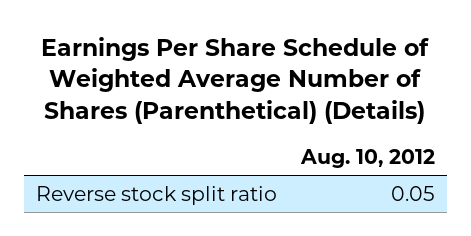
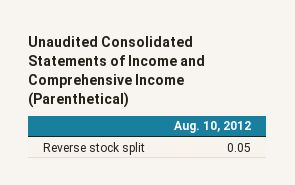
- Earnings Per Share Schedule of Weighted Average Number of Shares (Parenthetical) (Details)
+ Unaudited Consolidated Statements of Income and Comprehensive Income (Parenthetical)
- Reverse stock split ratio | 0.05
+ Reverse stock split | 0.05

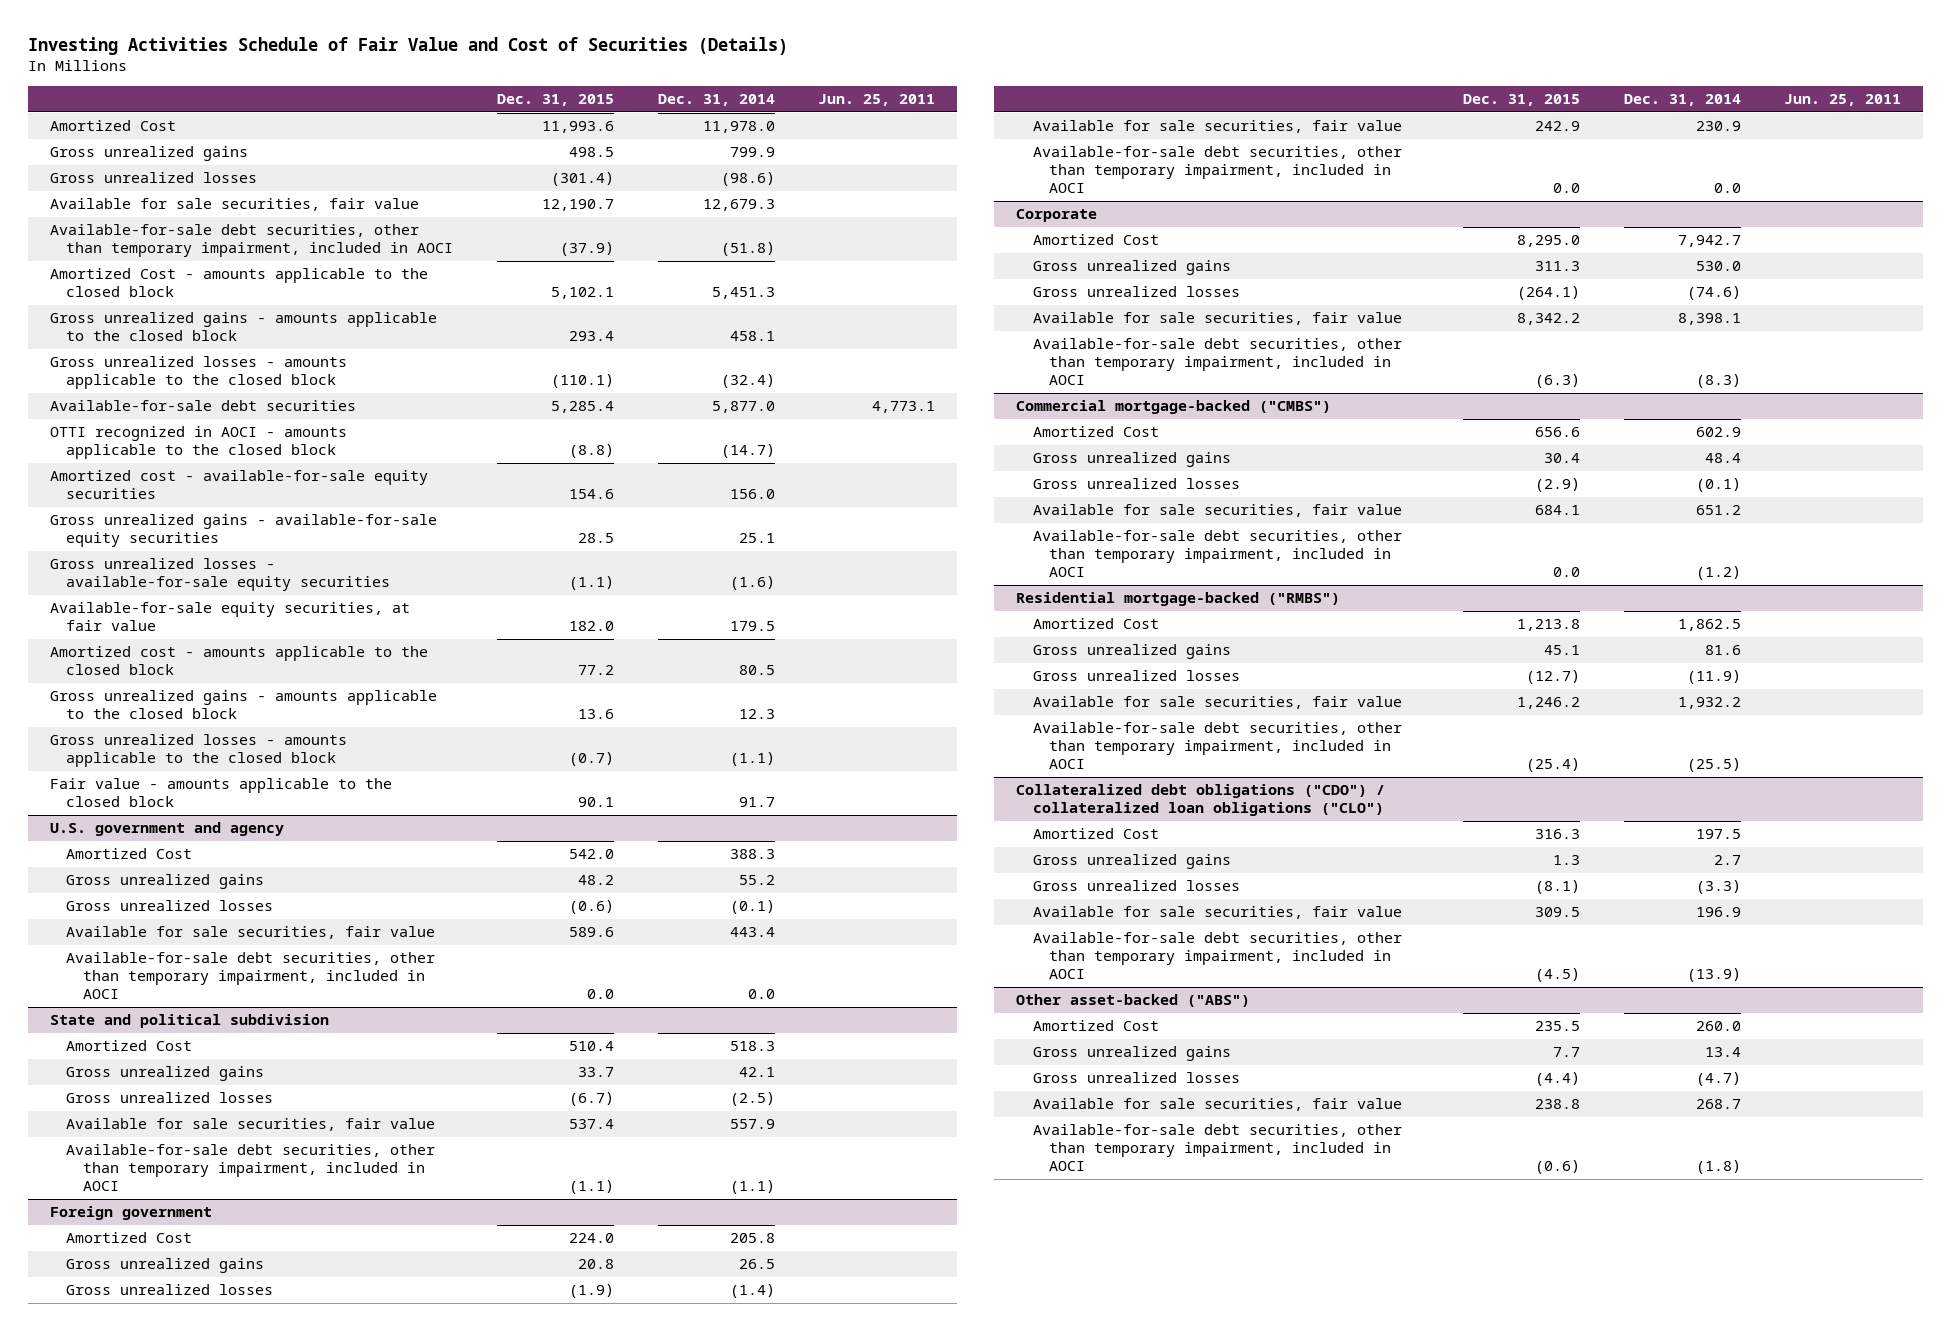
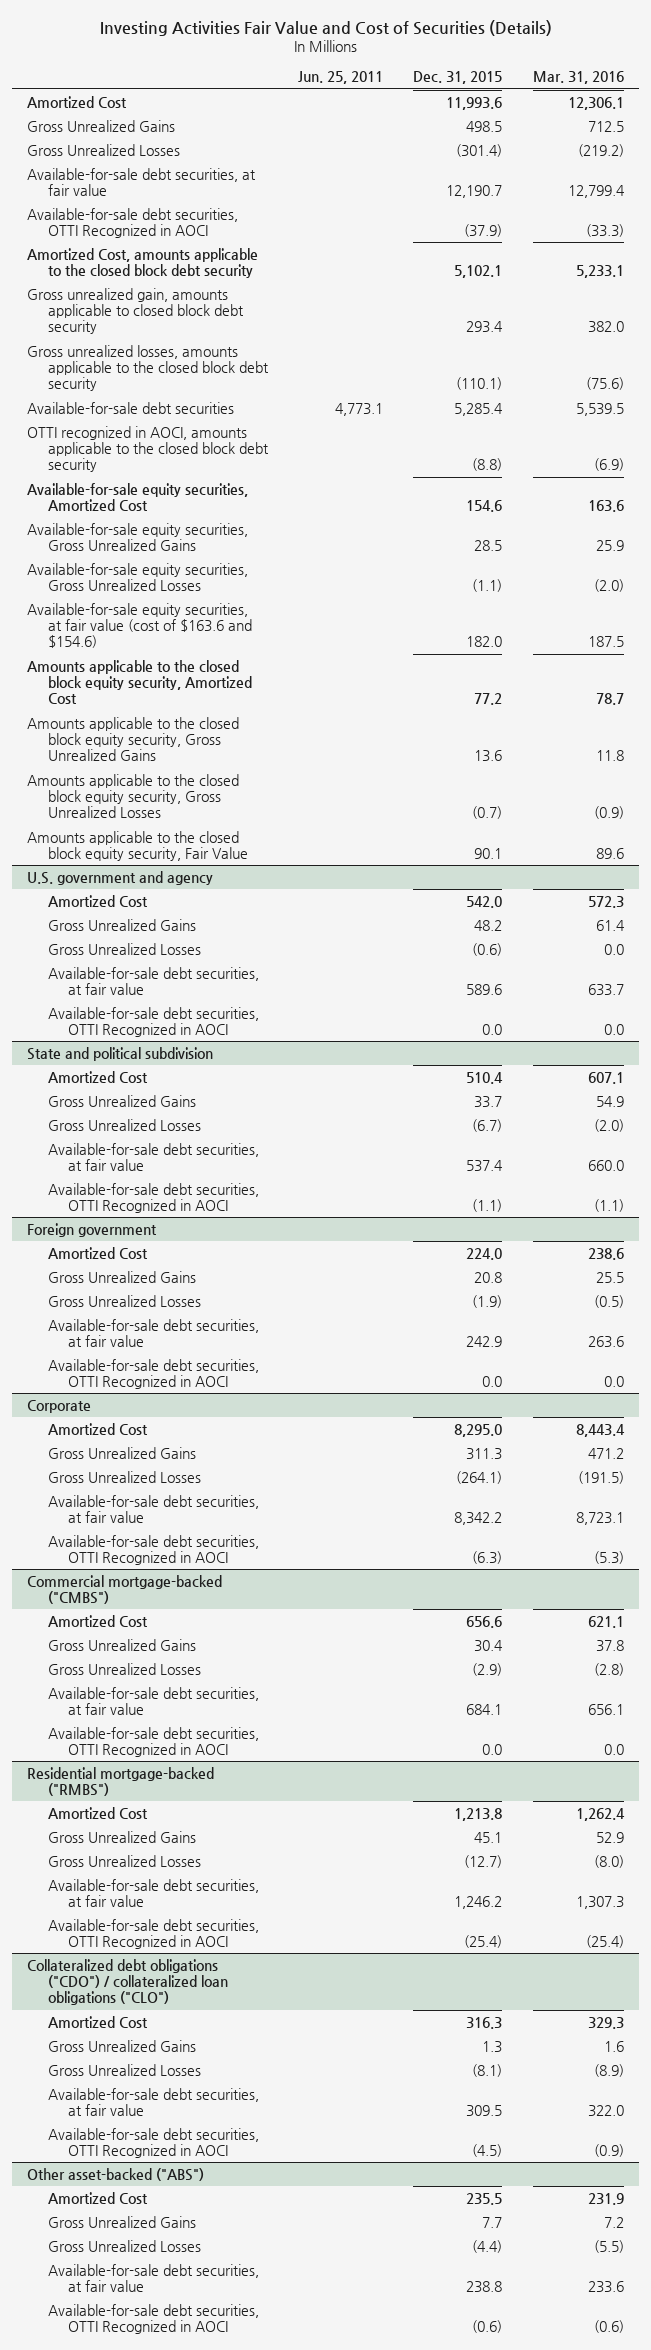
- Investing Activities Schedule of Fair Value and Cost of Securities (Details)
+ Investing Activities Fair Value and Cost of Securities (Details)
- | Dec. 31, 2015 | Dec. 31, 2014 | Jun. 25, 2011
+ | Jun. 25, 2011 | Dec. 31, 2015 | Mar. 31, 2016
- Gross unrealized gains | 498.5 | 799.9 |
- Gross unrealized losses | (301.4) | (98.6) |
- Available for sale securities, fair value | 12,190.7 | 12,679.3 |
- Available-for-sale debt securities, other than temporary impairment, included in AOCI | (37.9) | (51.8) |
- Amortized Cost - amounts applicable to the closed block | 5,102.1 | 5,451.3 |
- Gross unrealized gains - amounts applicable to the closed block | 293.4 | 458.1 |
- Gross unrealized losses - amounts applicable to the closed block | (110.1) | (32.4) |
+ Gross Unrealized Gains | | 498.5 | 712.5
+ Gross Unrealized Losses | | (301.4) | (219.2)
+ Available-for-sale debt securities, at fair value | | 12,190.7 | 12,799.4
+ Available-for-sale debt securities, OTTI Recognized in AOCI | | (37.9) | (33.3)
+ Amortized Cost, amounts applicable to the closed block debt security | | 5,102.1 | 5,233.1
+ Gross unrealized gain, amounts applicable to closed block debt security | | 293.4 | 382.0
+ Gross unrealized losses, amounts applicable to the closed block debt security | | (110.1) | (75.6)
- OTTI recognized in AOCI - amounts applicable to the closed block | (8.8) | (14.7) |
- Amortized cost - available-for-sale equity securities | 154.6 | 156.0 |
- Gross unrealized gains - available-for-sale equity securities | 28.5 | 25.1 |
- Gross unrealized losses - available-for-sale equity securities | (1.1) | (1.6) |
- Available-for-sale equity securities, at fair value | 182.0 | 179.5 |
- Amortized cost - amounts applicable to the closed block | 77.2 | 80.5 |
- Gross unrealized gains - amounts applicable to the closed block | 13.6 | 12.3 |
- Gross unrealized losses - amounts applicable to the closed block | (0.7) | (1.1) |
- Fair value - amounts applicable to the closed block | 90.1 | 91.7 |
+ OTTI recognized in AOCI, amounts applicable to the closed block debt security | | (8.8) | (6.9)
+ Available-for-sale equity securities, Amortized Cost | | 154.6 | 163.6
+ Available-for-sale equity securities, Gross Unrealized Gains | | 28.5 | 25.9
+ Available-for-sale equity securities, Gross Unrealized Losses | | (1.1) | (2.0)
+ Available-for-sale equity securities, at fair value (cost of $163.6 and $154.6) | | 182.0 | 187.5
+ Amounts applicable to the closed block equity security, Amortized Cost | | 77.2 | 78.7
+ Amounts applicable to the closed block equity security, Gross Unrealized Gains | | 13.6 | 11.8
+ Amounts applicable to the closed block equity security, Gross Unrealized Losses | | (0.7) | (0.9)
+ Amounts applicable to the closed block equity security, Fair Value | | 90.1 | 89.6
@ U.S. government and agency
- Gross unrealized gains | 48.2 | 55.2 |
- Gross unrealized losses | (0.6) | (0.1) |
- Available for sale securities, fair value | 589.6 | 443.4 |
- Available-for-sale debt securities, other than temporary impairment, included in AOCI | 0.0 | 0.0 |
+ Gross Unrealized Gains | | 48.2 | 61.4
+ Gross Unrealized Losses | | (0.6) | 0.0
+ Available-for-sale debt securities, at fair value | | 589.6 | 633.7
+ Available-for-sale debt securities, OTTI Recognized in AOCI | | 0.0 | 0.0
@ State and political subdivision
- Gross unrealized gains | 33.7 | 42.1 |
- Gross unrealized losses | (6.7) | (2.5) |
- Available for sale securities, fair value | 537.4 | 557.9 |
- Available-for-sale debt securities, other than temporary impairment, included in AOCI | (1.1) | (1.1) |
+ Gross Unrealized Gains | | 33.7 | 54.9
+ Gross Unrealized Losses | | (6.7) | (2.0)
+ Available-for-sale debt securities, at fair value | | 537.4 | 660.0
+ Available-for-sale debt securities, OTTI Recognized in AOCI | | (1.1) | (1.1)
@ Foreign government
- Gross unrealized gains | 20.8 | 26.5 |
- Gross unrealized losses | (1.9) | (1.4) |
- Available for sale securities, fair value | 242.9 | 230.9 |
- Available-for-sale debt securities, other than temporary impairment, included in AOCI | 0.0 | 0.0 |
+ Gross Unrealized Gains | | 20.8 | 25.5
+ Gross Unrealized Losses | | (1.9) | (0.5)
+ Available-for-sale debt securities, at fair value | | 242.9 | 263.6
+ Available-for-sale debt securities, OTTI Recognized in AOCI | | 0.0 | 0.0
@ Corporate
- Gross unrealized gains | 311.3 | 530.0 |
- Gross unrealized losses | (264.1) | (74.6) |
- Available for sale securities, fair value | 8,342.2 | 8,398.1 |
- Available-for-sale debt securities, other than temporary impairment, included in AOCI | (6.3) | (8.3) |
+ Gross Unrealized Gains | | 311.3 | 471.2
+ Gross Unrealized Losses | | (264.1) | (191.5)
+ Available-for-sale debt securities, at fair value | | 8,342.2 | 8,723.1
+ Available-for-sale debt securities, OTTI Recognized in AOCI | | (6.3) | (5.3)
@ Commercial mortgage-backed ("CMBS")
- Gross unrealized gains | 30.4 | 48.4 |
- Gross unrealized losses | (2.9) | (0.1) |
- Available for sale securities, fair value | 684.1 | 651.2 |
- Available-for-sale debt securities, other than temporary impairment, included in AOCI | 0.0 | (1.2) |
+ Gross Unrealized Gains | | 30.4 | 37.8
+ Gross Unrealized Losses | | (2.9) | (2.8)
+ Available-for-sale debt securities, at fair value | | 684.1 | 656.1
+ Available-for-sale debt securities, OTTI Recognized in AOCI | | 0.0 | 0.0
@ Residential mortgage-backed ("RMBS")
- Gross unrealized gains | 45.1 | 81.6 |
- Gross unrealized losses | (12.7) | (11.9) |
- Available for sale securities, fair value | 1,246.2 | 1,932.2 |
- Available-for-sale debt securities, other than temporary impairment, included in AOCI | (25.4) | (25.5) |
+ Gross Unrealized Gains | | 45.1 | 52.9
+ Gross Unrealized Losses | | (12.7) | (8.0)
+ Available-for-sale debt securities, at fair value | | 1,246.2 | 1,307.3
+ Available-for-sale debt securities, OTTI Recognized in AOCI | | (25.4) | (25.4)
@ Collateralized debt obligations ("CDO") / collateralized loan obligations ("CLO")
- Gross unrealized gains | 1.3 | 2.7 |
- Gross unrealized losses | (8.1) | (3.3) |
- Available for sale securities, fair value | 309.5 | 196.9 |
- Available-for-sale debt securities, other than temporary impairment, included in AOCI | (4.5) | (13.9) |
+ Gross Unrealized Gains | | 1.3 | 1.6
+ Gross Unrealized Losses | | (8.1) | (8.9)
+ Available-for-sale debt securities, at fair value | | 309.5 | 322.0
+ Available-for-sale debt securities, OTTI Recognized in AOCI | | (4.5) | (0.9)
@ Other asset-backed ("ABS")
- Gross unrealized gains | 7.7 | 13.4 |
- Gross unrealized losses | (4.4) | (4.7) |
- Available for sale securities, fair value | 238.8 | 268.7 |
- Available-for-sale debt securities, other than temporary impairment, included in AOCI | (0.6) | (1.8) |
+ Gross Unrealized Gains | | 7.7 | 7.2
+ Gross Unrealized Losses | | (4.4) | (5.5)
+ Available-for-sale debt securities, at fair value | | 238.8 | 233.6
+ Available-for-sale debt securities, OTTI Recognized in AOCI | | (0.6) | (0.6)

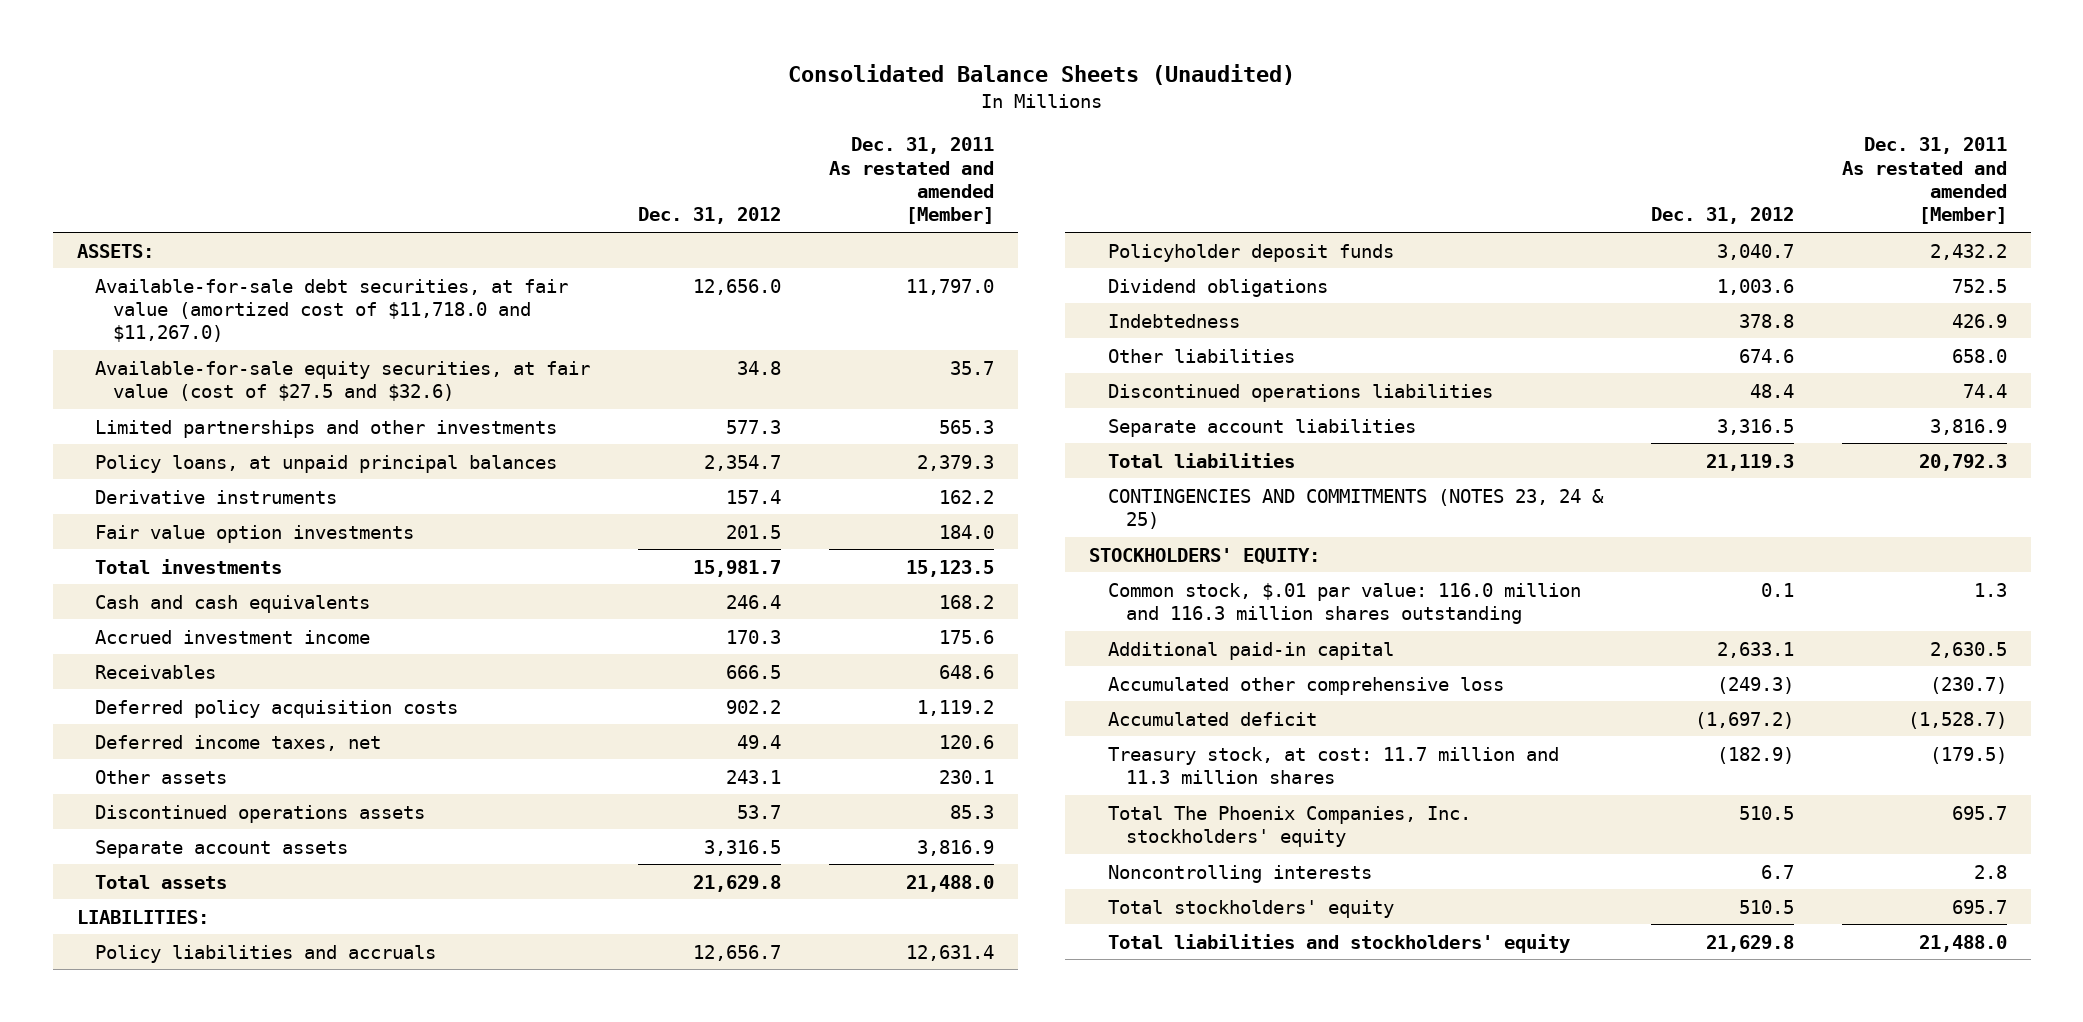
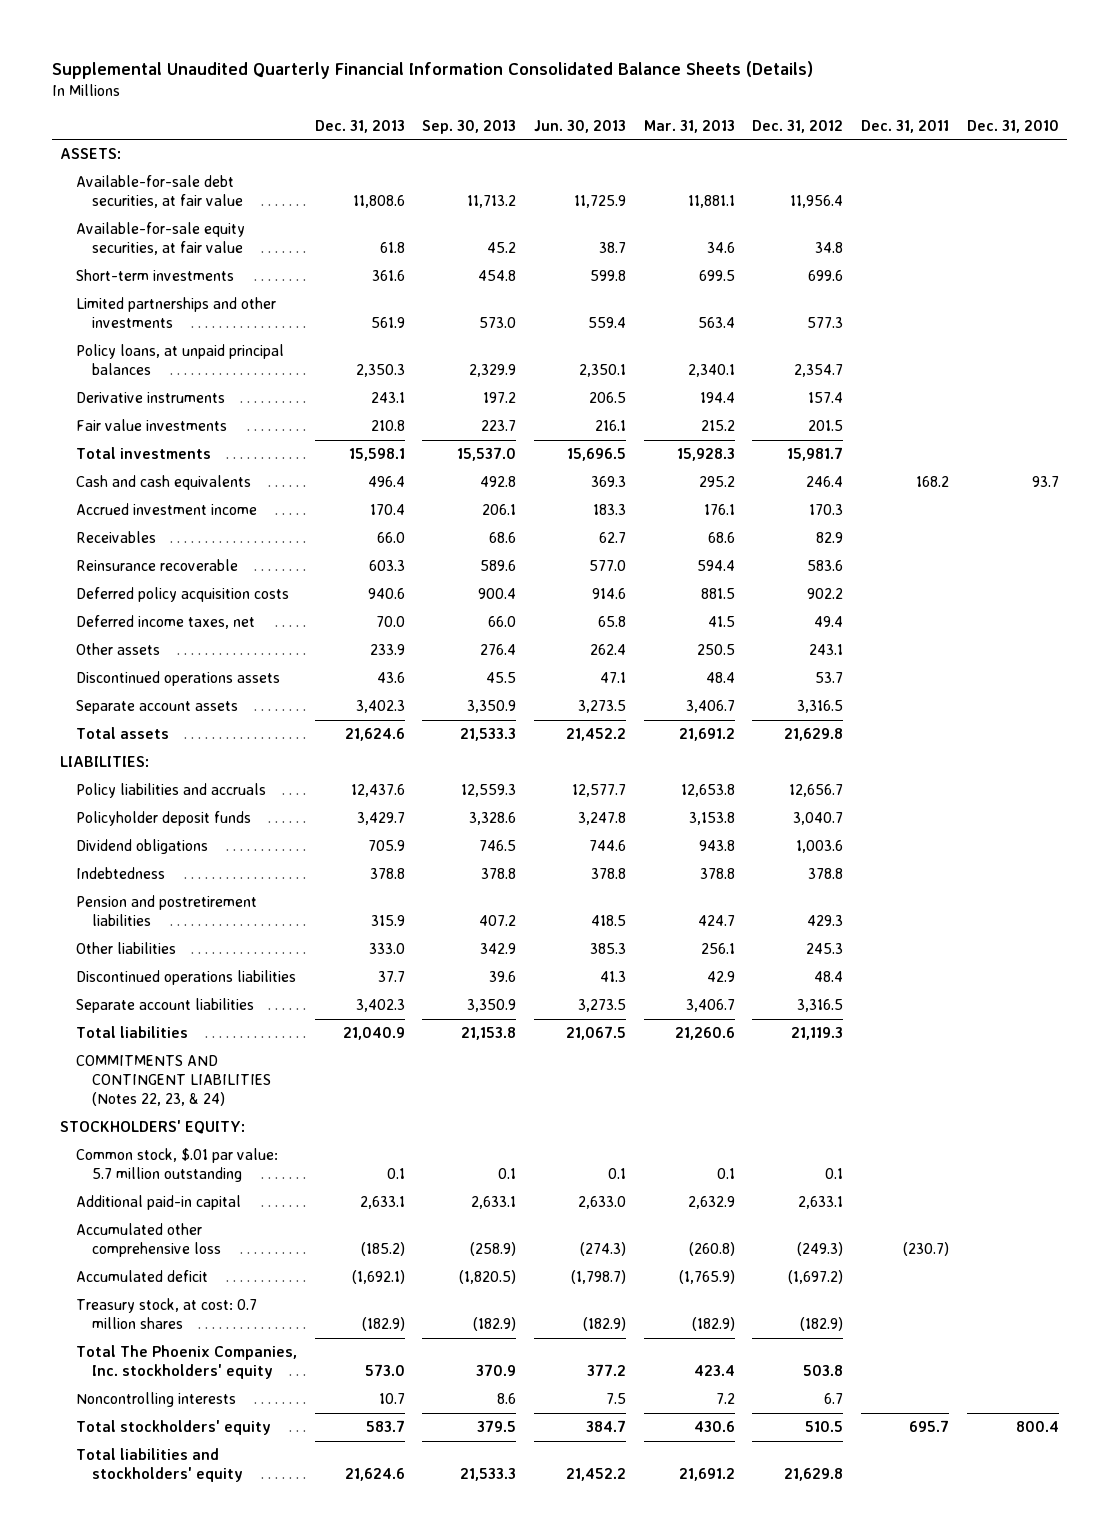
- Consolidated Balance Sheets (Unaudited)
+ Supplemental Unaudited Quarterly Financial Information Consolidated Balance Sheets (Details)
- | Dec. 31, 2012 | Dec. 31, 2011 As restated and amended [Member]
+ | Dec. 31, 2013 | Sep. 30, 2013 | Jun. 30, 2013 | Mar. 31, 2013 | Dec. 31, 2012 | Dec. 31, 2011 | Dec. 31, 2010
- Available-for-sale debt securities, at fair value (amortized cost of $11,718.0 and $11,267.0) | 12,656.0 | 11,797.0
- Available-for-sale equity securities, at fair value (cost of $27.5 and $32.6) | 34.8 | 35.7
+ Available-for-sale debt securities, at fair value | 11,808.6 | 11,713.2 | 11,725.9 | 11,881.1 | 11,956.4 | |
+ Available-for-sale equity securities, at fair value | 61.8 | 45.2 | 38.7 | 34.6 | 34.8 | |
+ Short-term investments | 361.6 | 454.8 | 599.8 | 699.5 | 699.6 | |
- Fair value option investments | 201.5 | 184.0
+ Fair value investments | 210.8 | 223.7 | 216.1 | 215.2 | 201.5 | |
- Receivables | 666.5 | 648.6
+ Receivables | 66.0 | 68.6 | 62.7 | 68.6 | 82.9 | |
+ Reinsurance recoverable | 603.3 | 589.6 | 577.0 | 594.4 | 583.6 | |
- Other liabilities | 674.6 | 658.0
+ Pension and postretirement liabilities | 315.9 | 407.2 | 418.5 | 424.7 | 429.3 | |
+ Other liabilities | 333.0 | 342.9 | 385.3 | 256.1 | 245.3 | |
- CONTINGENCIES AND COMMITMENTS (NOTES 23, 24 & 25)
+ COMMITMENTS AND CONTINGENT LIABILITIES (Notes 22, 23, & 24)
- Common stock, $.01 par value: 116.0 million and 116.3 million shares outstanding | 0.1 | 1.3
+ Common stock, $.01 par value: 5.7 million outstanding | 0.1 | 0.1 | 0.1 | 0.1 | 0.1 | |
- Treasury stock, at cost: 11.7 million and 11.3 million shares | (182.9) | (179.5)
- Total The Phoenix Companies, Inc. stockholders' equity | 510.5 | 695.7
+ Treasury stock, at cost: 0.7 million shares | (182.9) | (182.9) | (182.9) | (182.9) | (182.9) | |
+ Total The Phoenix Companies, Inc. stockholders' equity | 573.0 | 370.9 | 377.2 | 423.4 | 503.8 | |

